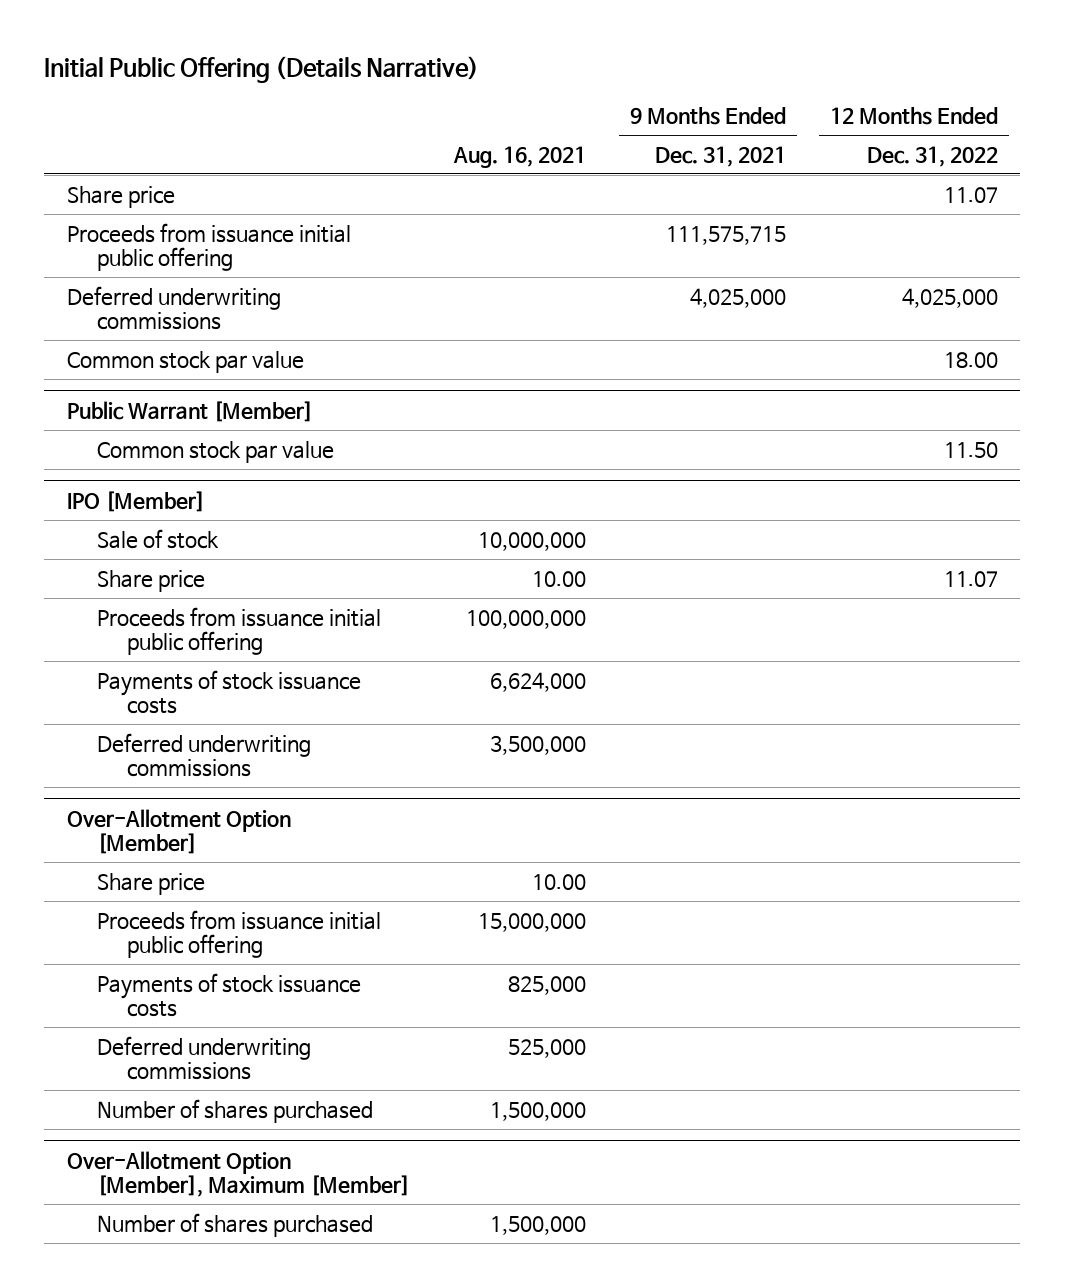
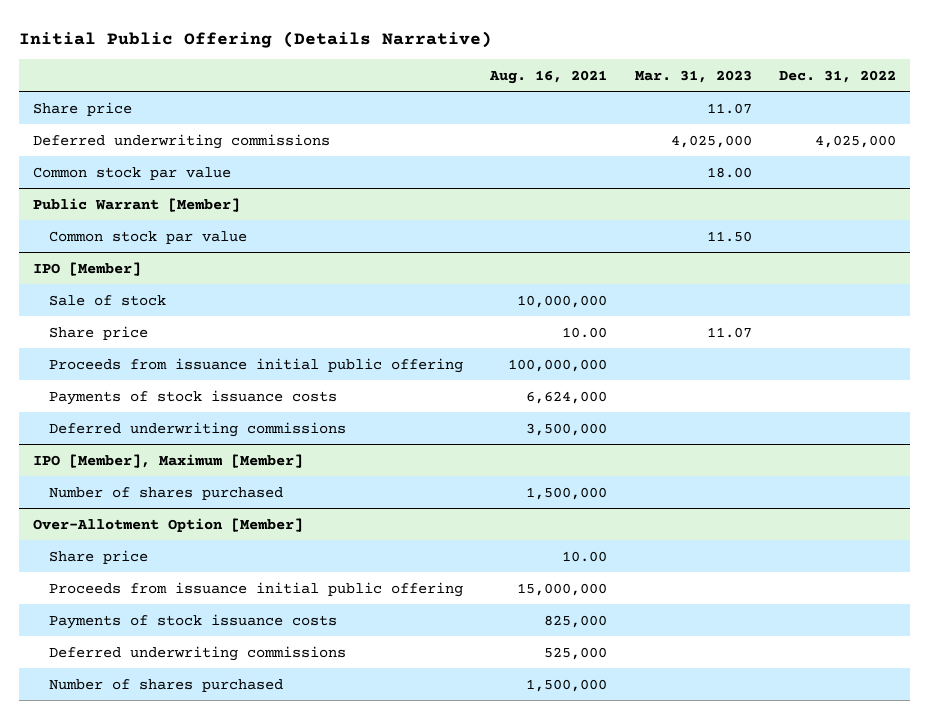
- | Aug. 16, 2021 | 9 Months Ended Dec. 31, 2021 | 12 Months Ended Dec. 31, 2022
+ | Aug. 16, 2021 | Mar. 31, 2023 | Dec. 31, 2022
- Proceeds from issuance initial public offering | | 111,575,715 |
+ IPO [Member], Maximum [Member]
+ Number of shares purchased | 1,500,000 | |
- Over-Allotment Option [Member], Maximum [Member]
- Number of shares purchased | 1,500,000 | |

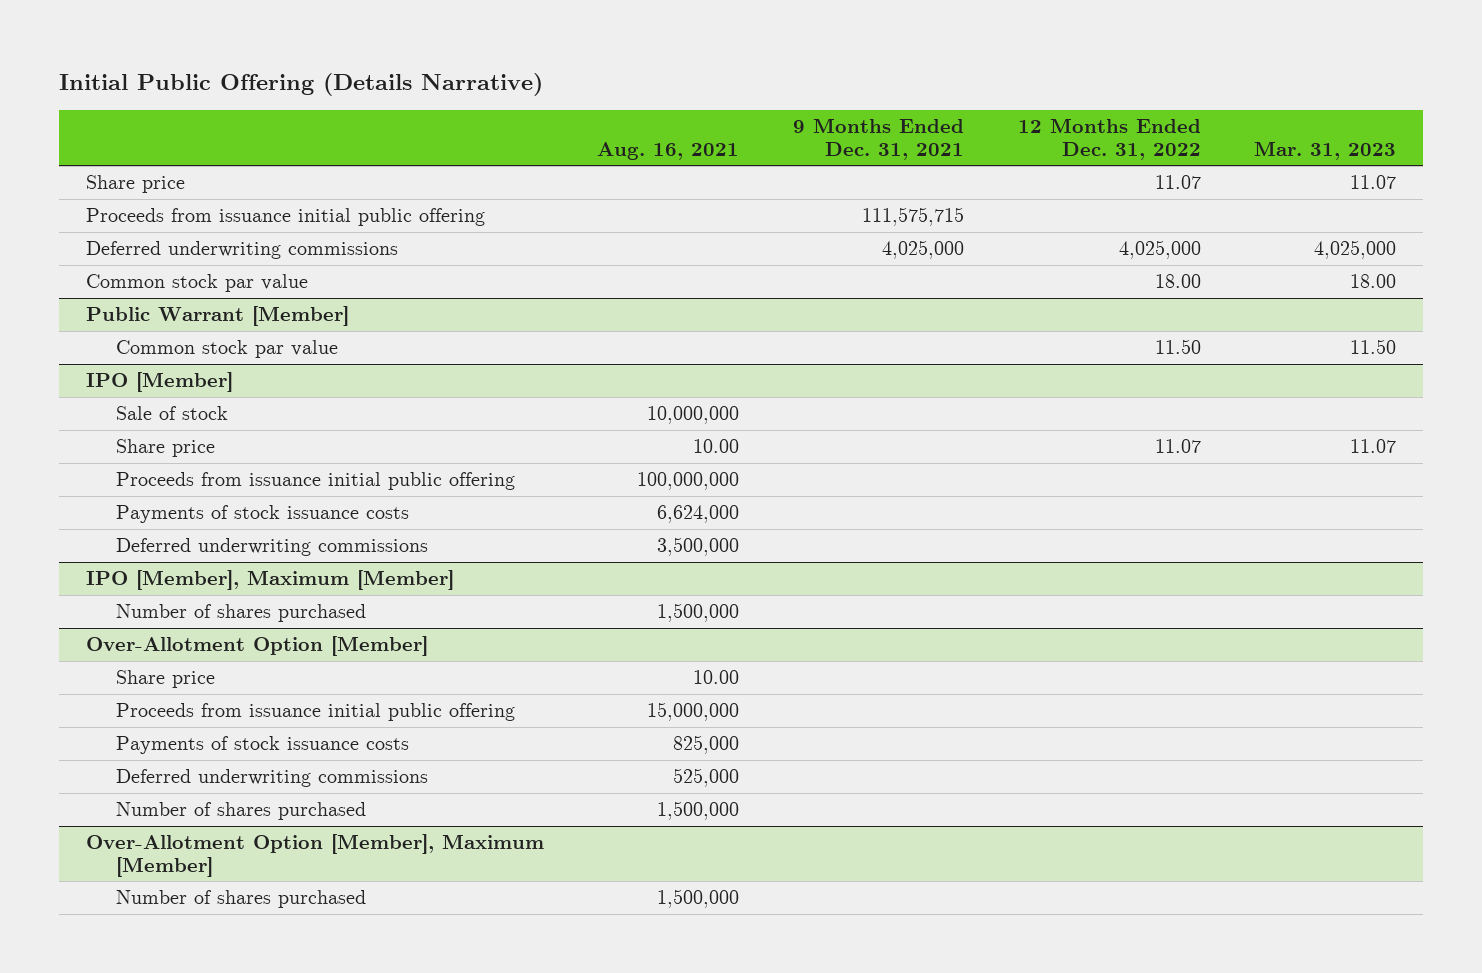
- | Aug. 16, 2021 | Mar. 31, 2023 | Dec. 31, 2022
+ | Aug. 16, 2021 | 9 Months Ended Dec. 31, 2021 | 12 Months Ended Dec. 31, 2022 | Mar. 31, 2023
+ Proceeds from issuance initial public offering | | 111,575,715 | |
+ Over-Allotment Option [Member], Maximum [Member]
+ Number of shares purchased | 1,500,000 | | |

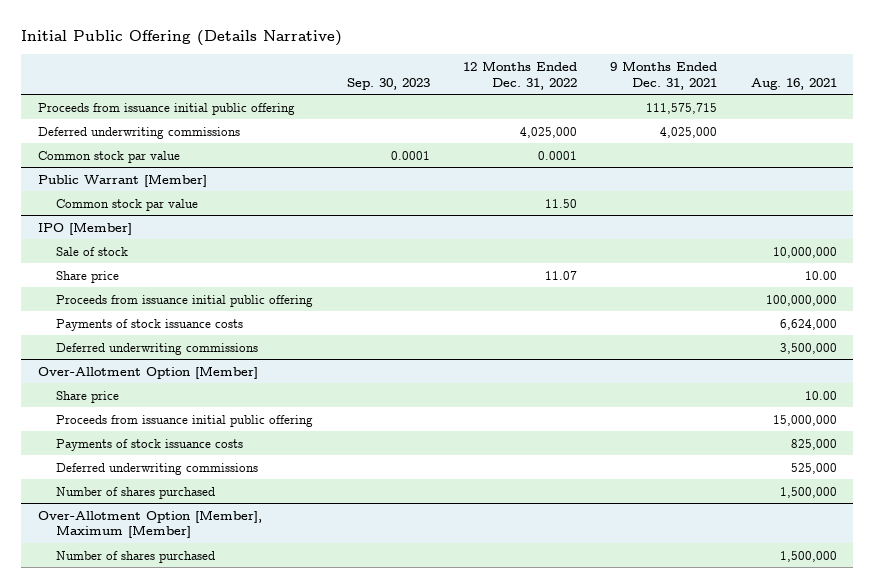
- | Aug. 16, 2021 | 9 Months Ended Dec. 31, 2021 | 12 Months Ended Dec. 31, 2022 | Mar. 31, 2023
+ | Sep. 30, 2023 | 12 Months Ended Dec. 31, 2022 | 9 Months Ended Dec. 31, 2021 | Aug. 16, 2021
- Share price | | | 11.07 | 11.07
- Common stock par value | | | 18.00 | 18.00
+ Common stock par value | 0.0001 | 0.0001 | |
- IPO [Member], Maximum [Member]
- Number of shares purchased | 1,500,000 | | |

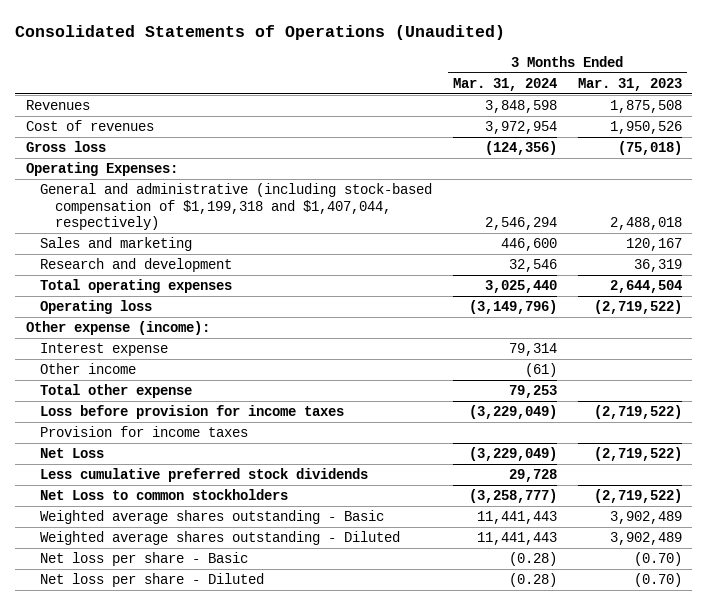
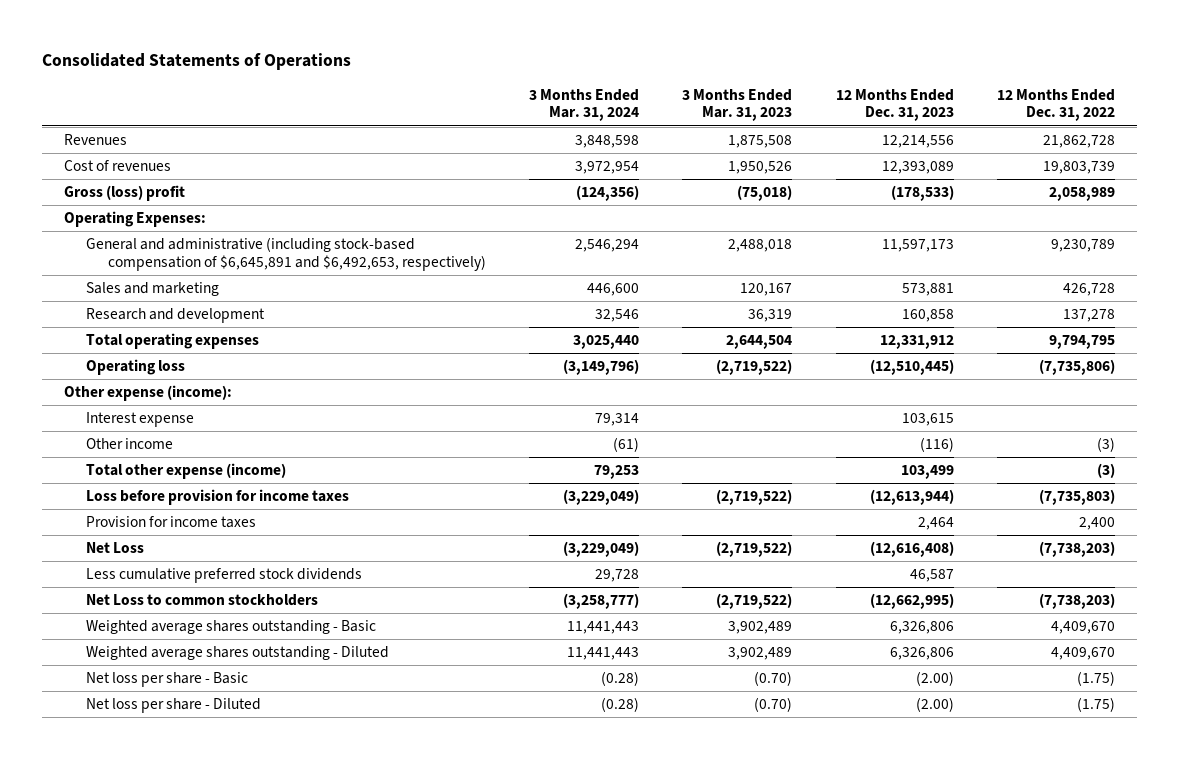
- Consolidated Statements of Operations (Unaudited)
+ Consolidated Statements of Operations
- | 3 Months Ended Mar. 31, 2024 | 3 Months Ended Mar. 31, 2023
+ | 3 Months Ended Mar. 31, 2024 | 3 Months Ended Mar. 31, 2023 | 12 Months Ended Dec. 31, 2023 | 12 Months Ended Dec. 31, 2022
- Gross loss | (124,356) | (75,018)
+ Gross (loss) profit | (124,356) | (75,018) | (178,533) | 2,058,989
- General and administrative (including stock-based compensation of $1,199,318 and $1,407,044, respectively) | 2,546,294 | 2,488,018
+ General and administrative (including stock-based compensation of $6,645,891 and $6,492,653, respectively) | 2,546,294 | 2,488,018 | 11,597,173 | 9,230,789
- Total other expense | 79,253 |
+ Total other expense (income) | 79,253 | | 103,499 | (3)

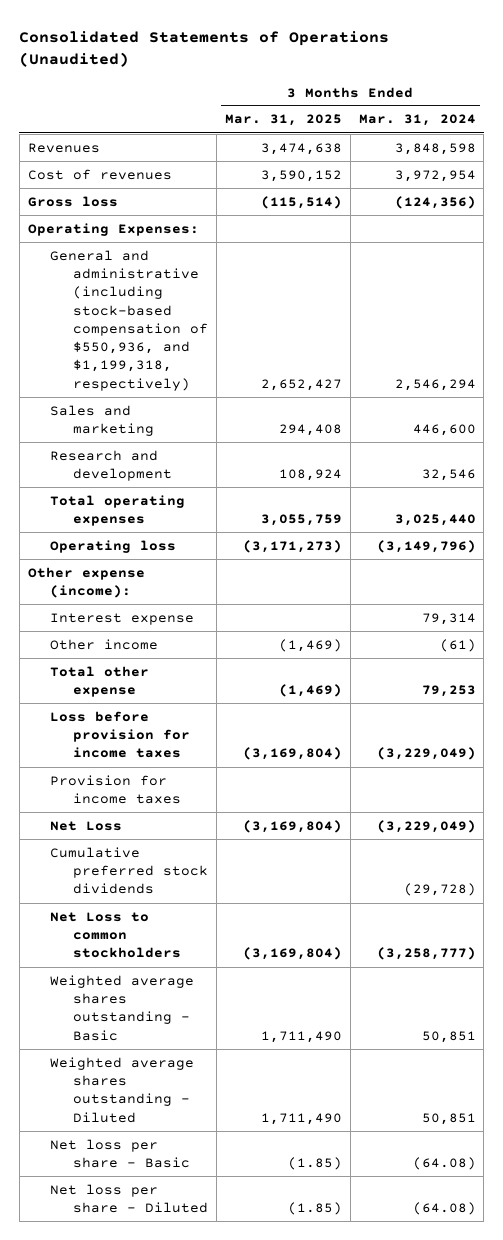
- Consolidated Statements of Operations
+ Consolidated Statements of Operations (Unaudited)
- | 3 Months Ended Mar. 31, 2024 | 3 Months Ended Mar. 31, 2023 | 12 Months Ended Dec. 31, 2023 | 12 Months Ended Dec. 31, 2022
+ | 3 Months Ended Mar. 31, 2025 | 3 Months Ended Mar. 31, 2024
- Gross (loss) profit | (124,356) | (75,018) | (178,533) | 2,058,989
+ Gross loss | (115,514) | (124,356)
- General and administrative (including stock-based compensation of $6,645,891 and $6,492,653, respectively) | 2,546,294 | 2,488,018 | 11,597,173 | 9,230,789
+ General and administrative (including stock-based compensation of $550,936, and $1,199,318, respectively) | 2,652,427 | 2,546,294
- Total other expense (income) | 79,253 | | 103,499 | (3)
+ Total other expense | (1,469) | 79,253
- Less cumulative preferred stock dividends | 29,728 | | 46,587 |
+ Cumulative preferred stock dividends | | (29,728)
- Weighted average shares outstanding - Basic | 11,441,443 | 3,902,489 | 6,326,806 | 4,409,670
- Weighted average shares outstanding - Diluted | 11,441,443 | 3,902,489 | 6,326,806 | 4,409,670
- Net loss per share - Basic | (0.28) | (0.70) | (2.00) | (1.75)
- Net loss per share - Diluted | (0.28) | (0.70) | (2.00) | (1.75)
+ Weighted average shares outstanding - Basic | 1,711,490 | 50,851
+ Weighted average shares outstanding - Diluted | 1,711,490 | 50,851
+ Net loss per share - Basic | (1.85) | (64.08)
+ Net loss per share - Diluted | (1.85) | (64.08)

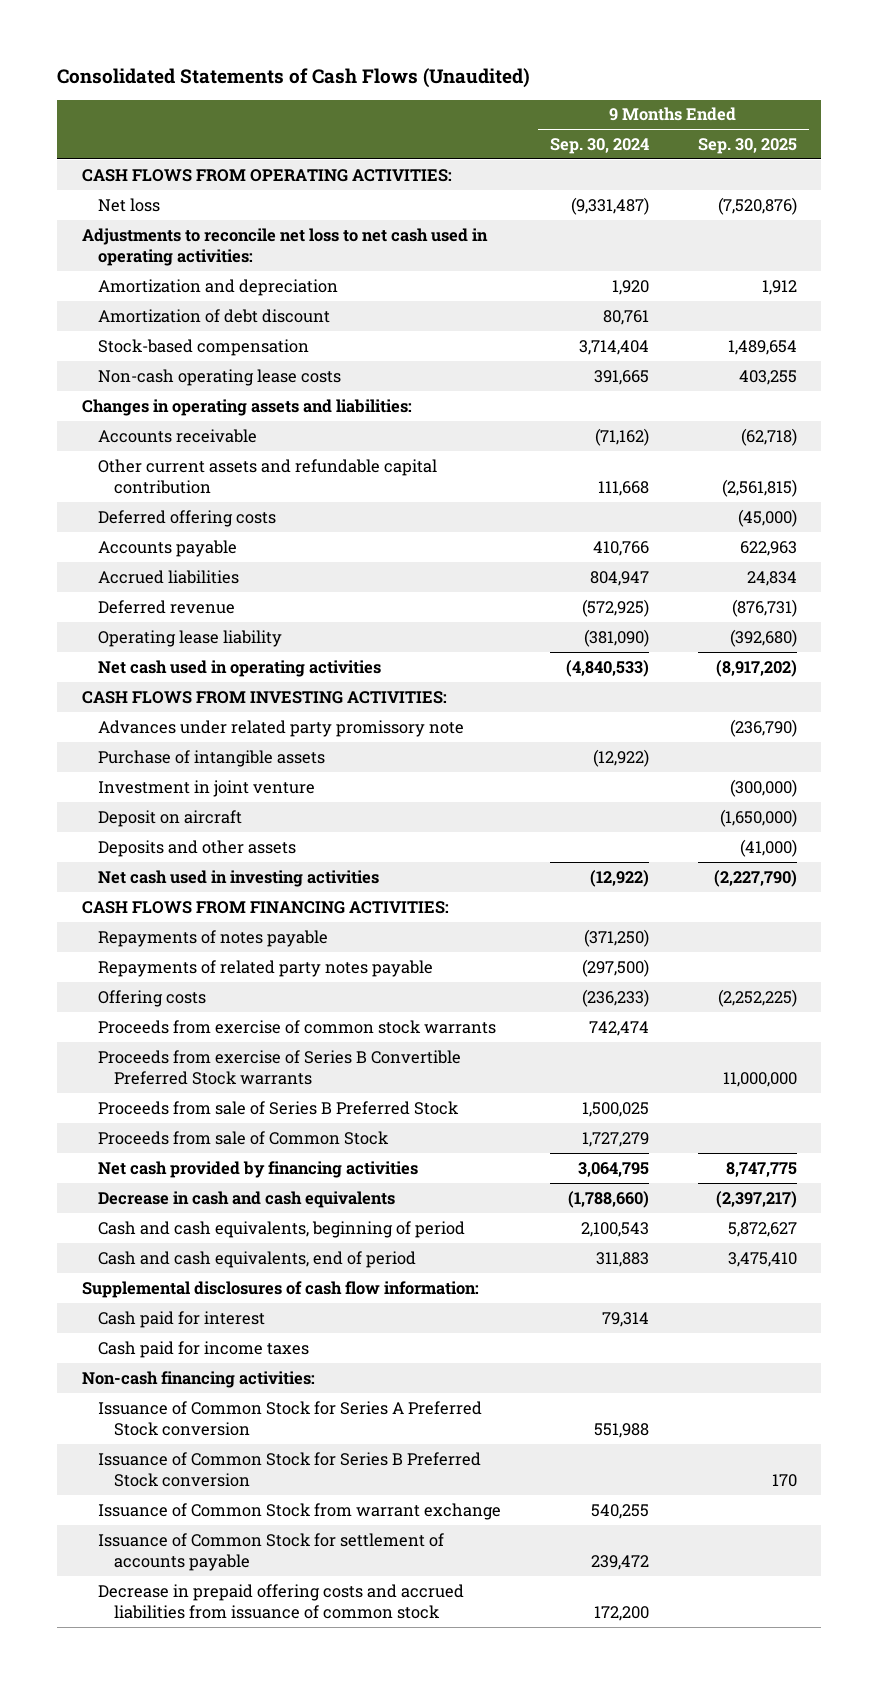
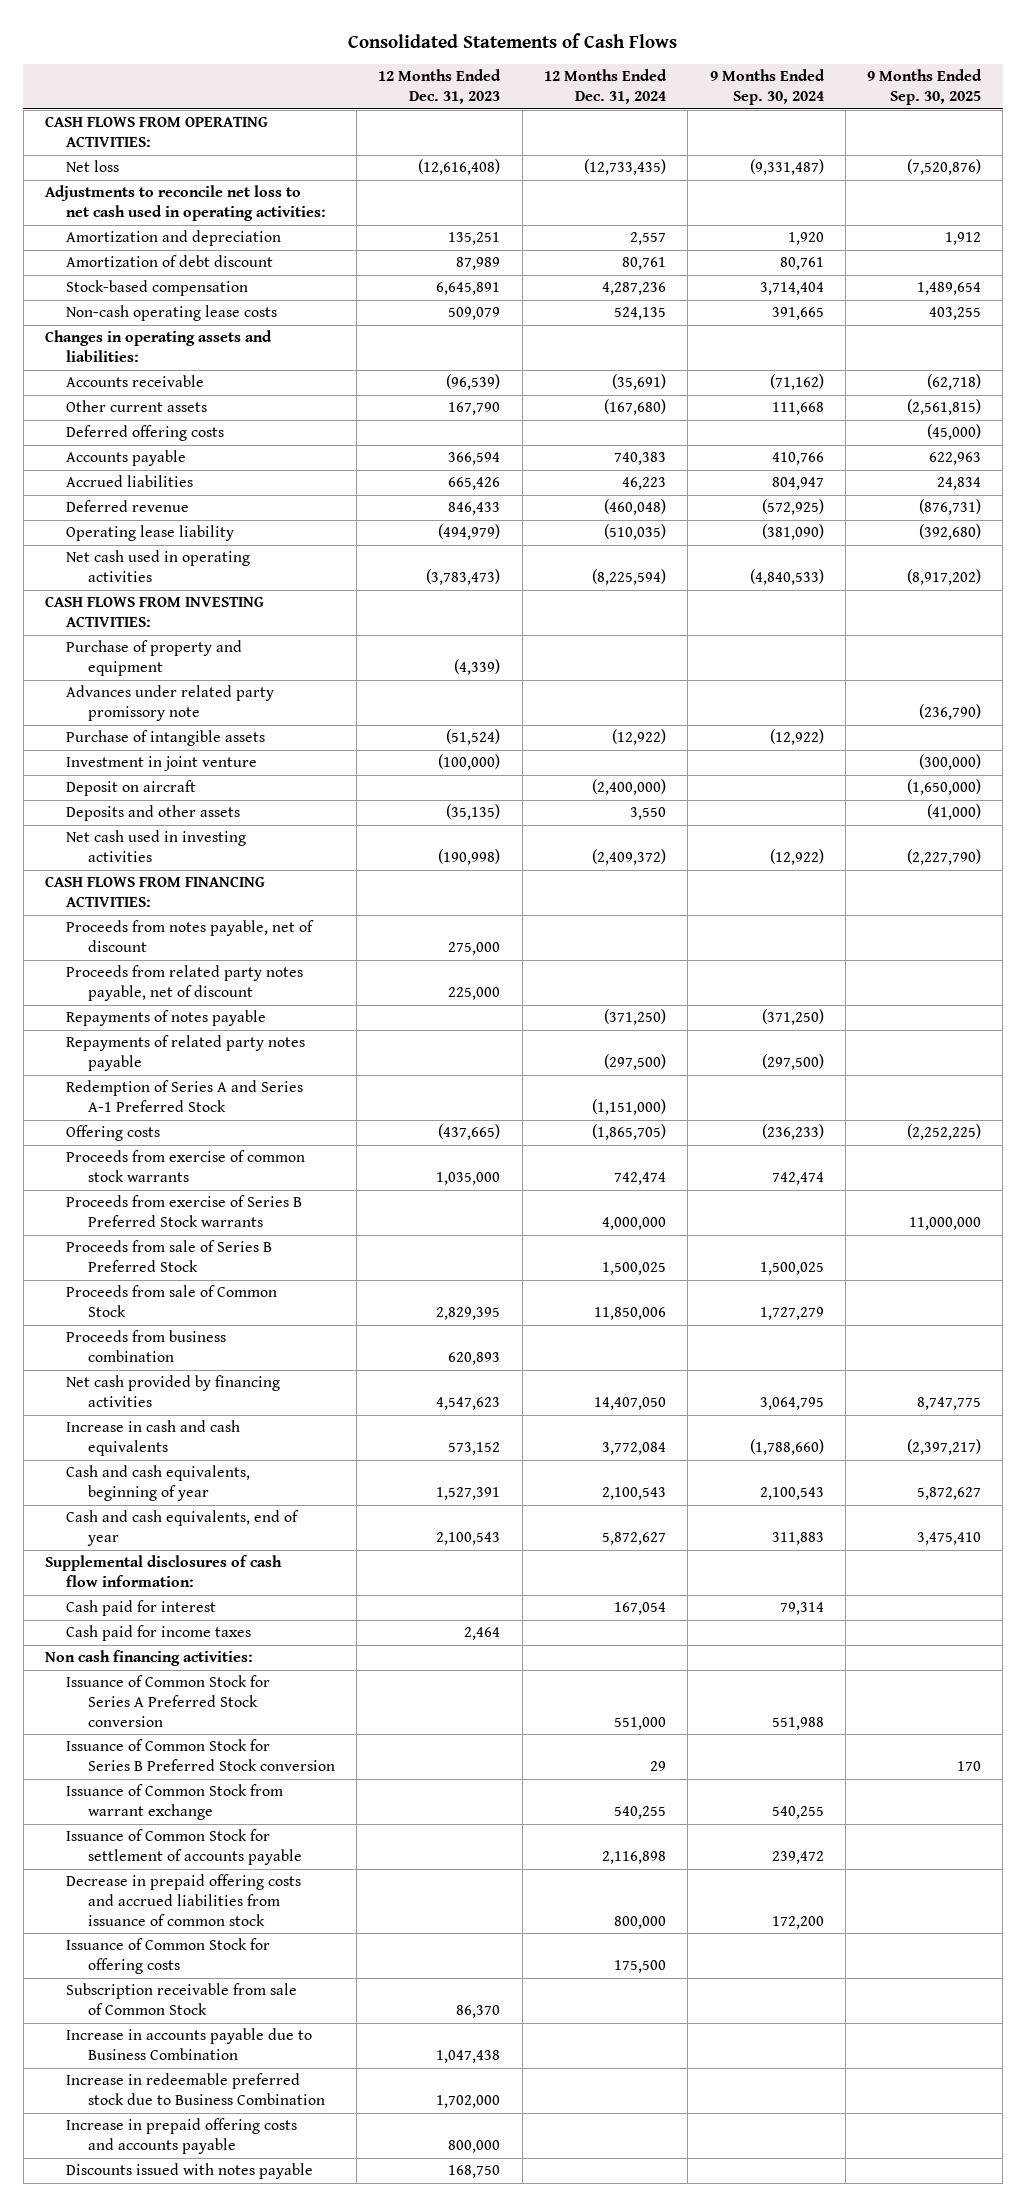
- Consolidated Statements of Cash Flows (Unaudited)
+ Consolidated Statements of Cash Flows
- | 9 Months Ended Sep. 30, 2024 | 9 Months Ended Sep. 30, 2025
+ | 12 Months Ended Dec. 31, 2023 | 12 Months Ended Dec. 31, 2024 | 9 Months Ended Sep. 30, 2024 | 9 Months Ended Sep. 30, 2025
- Other current assets and refundable capital contribution | 111,668 | (2,561,815)
+ Other current assets | 167,790 | (167,680) | 111,668 | (2,561,815)
+ Purchase of property and equipment | (4,339) | | |
+ Proceeds from notes payable, net of discount | 275,000 | | |
+ Proceeds from related party notes payable, net of discount | 225,000 | | |
+ Redemption of Series A and Series A-1 Preferred Stock | | (1,151,000) | |
- Proceeds from exercise of Series B Convertible Preferred Stock warrants | | 11,000,000
+ Proceeds from exercise of Series B Preferred Stock warrants | | 4,000,000 | | 11,000,000
+ Proceeds from business combination | 620,893 | | |
- Decrease in cash and cash equivalents | (1,788,660) | (2,397,217)
- Cash and cash equivalents, beginning of period | 2,100,543 | 5,872,627
- Cash and cash equivalents, end of period | 311,883 | 3,475,410
+ Increase in cash and cash equivalents | 573,152 | 3,772,084 | (1,788,660) | (2,397,217)
+ Cash and cash equivalents, beginning of year | 1,527,391 | 2,100,543 | 2,100,543 | 5,872,627
+ Cash and cash equivalents, end of year | 2,100,543 | 5,872,627 | 311,883 | 3,475,410
- Non-cash financing activities:
+ Non cash financing activities:
+ Issuance of Common Stock for offering costs | | 175,500 | |
+ Subscription receivable from sale of Common Stock | 86,370 | | |
+ Increase in accounts payable due to Business Combination | 1,047,438 | | |
+ Increase in redeemable preferred stock due to Business Combination | 1,702,000 | | |
+ Increase in prepaid offering costs and accounts payable | 800,000 | | |
+ Discounts issued with notes payable | 168,750 | | |

